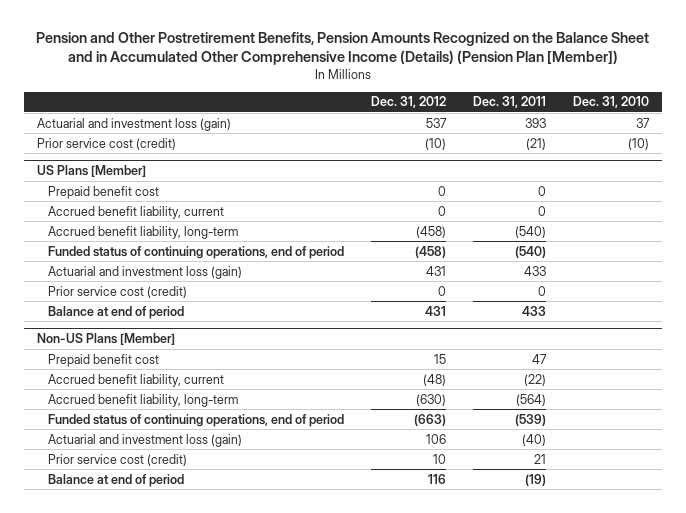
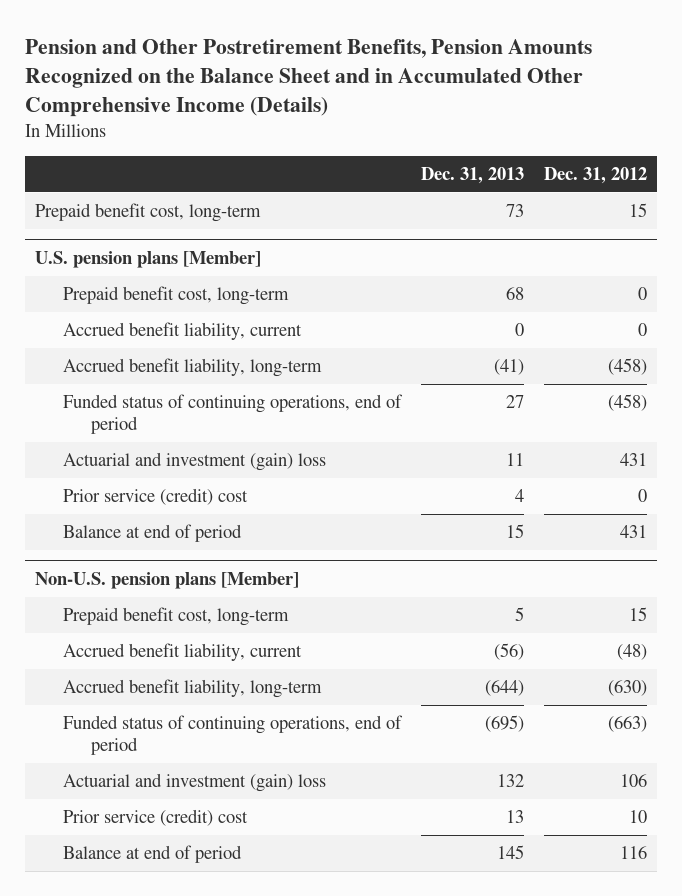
- Pension and Other Postretirement Benefits, Pension Amounts Recognized on the Balance Sheet and in Accumulated Other Comprehensive Income (Details) (Pension Plan [Member])
+ Pension and Other Postretirement Benefits, Pension Amounts Recognized on the Balance Sheet and in Accumulated Other Comprehensive Income (Details)
- | Dec. 31, 2012 | Dec. 31, 2011 | Dec. 31, 2010
+ | Dec. 31, 2013 | Dec. 31, 2012
- Actuarial and investment loss (gain) | 537 | 393 | 37
- Prior service cost (credit) | (10) | (21) | (10)
- US Plans [Member]
- Prepaid benefit cost | 0 | 0 |
+ Prepaid benefit cost, long-term | 73 | 15
+ U.S. pension plans [Member]
+ Prepaid benefit cost, long-term | 68 | 0
- Actuarial and investment loss (gain) | 431 | 433 |
- Prior service cost (credit) | 0 | 0 |
+ Actuarial and investment (gain) loss | 11 | 431
+ Prior service (credit) cost | 4 | 0
- Non-US Plans [Member]
- Prepaid benefit cost | 15 | 47 |
+ Non-U.S. pension plans [Member]
+ Prepaid benefit cost, long-term | 5 | 15
- Actuarial and investment loss (gain) | 106 | (40) |
- Prior service cost (credit) | 10 | 21 |
+ Actuarial and investment (gain) loss | 132 | 106
+ Prior service (credit) cost | 13 | 10

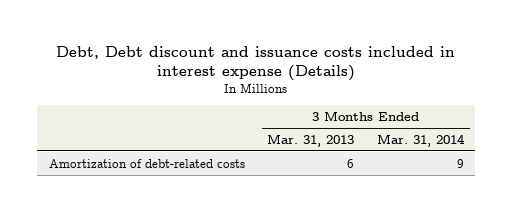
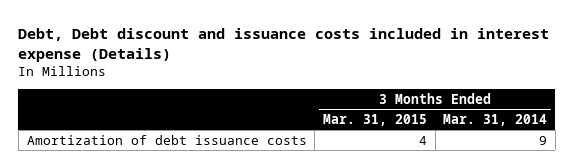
- | 3 Months Ended Mar. 31, 2013 | 3 Months Ended Mar. 31, 2014
+ | 3 Months Ended Mar. 31, 2015 | 3 Months Ended Mar. 31, 2014
- Amortization of debt-related costs | 6 | 9
+ Amortization of debt issuance costs | 4 | 9

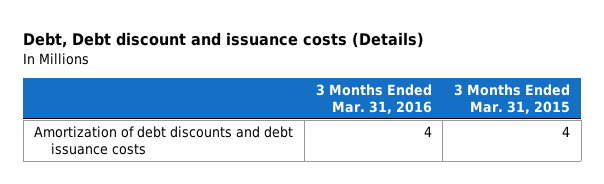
- Debt, Debt discount and issuance costs included in interest expense (Details)
+ Debt, Debt discount and issuance costs (Details)
- | 3 Months Ended Mar. 31, 2015 | 3 Months Ended Mar. 31, 2014
+ | 3 Months Ended Mar. 31, 2016 | 3 Months Ended Mar. 31, 2015
- Amortization of debt issuance costs | 4 | 9
+ Amortization of debt discounts and debt issuance costs | 4 | 4

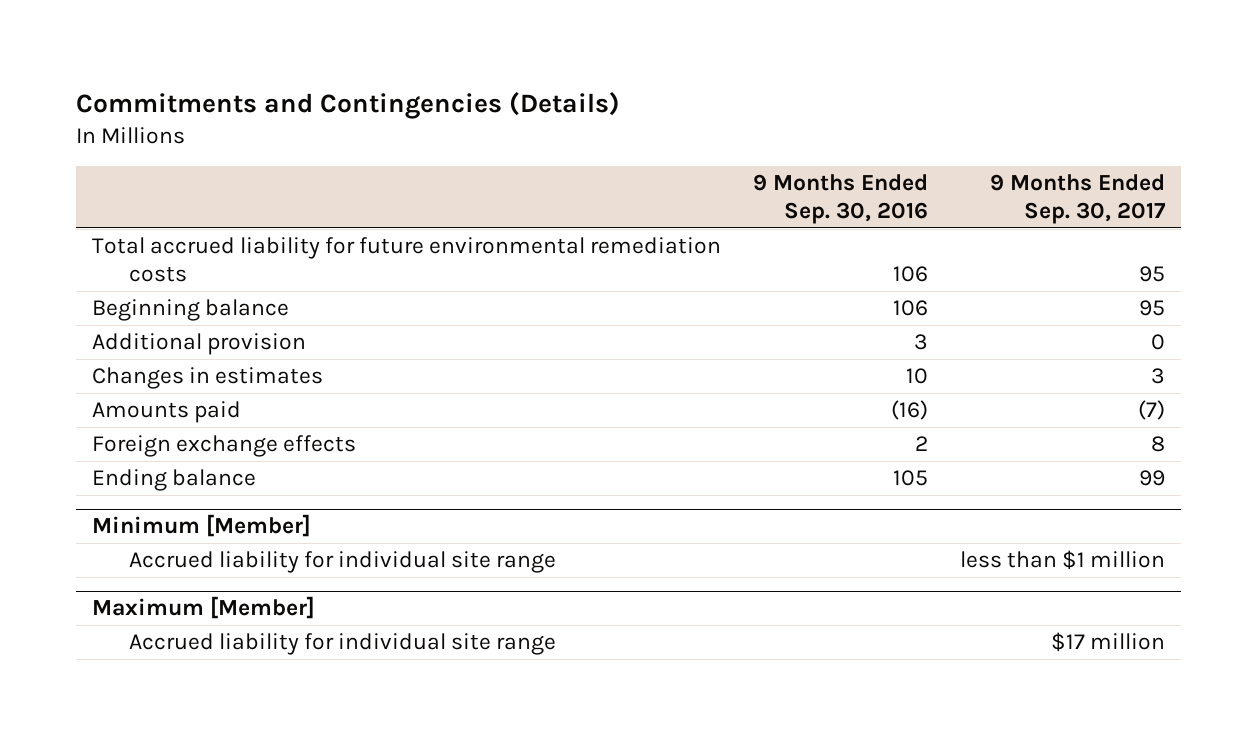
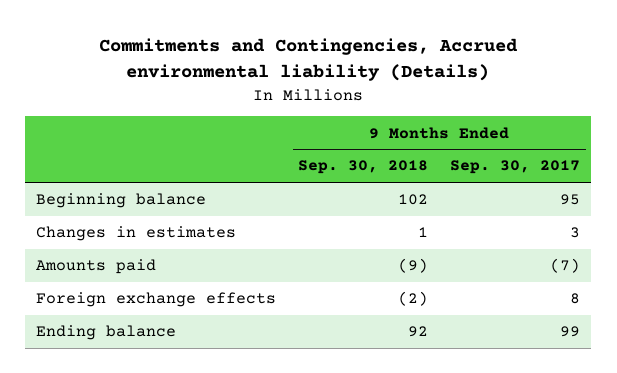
- Commitments and Contingencies (Details)
+ Commitments and Contingencies, Accrued environmental liability (Details)
- | 9 Months Ended Sep. 30, 2016 | 9 Months Ended Sep. 30, 2017
+ | 9 Months Ended Sep. 30, 2018 | 9 Months Ended Sep. 30, 2017
- Total accrued liability for future environmental remediation costs | 106 | 95
- Additional provision | 3 | 0
- Minimum [Member]
- Accrued liability for individual site range | | less than $1 million
- Maximum [Member]
- Accrued liability for individual site range | | $17 million

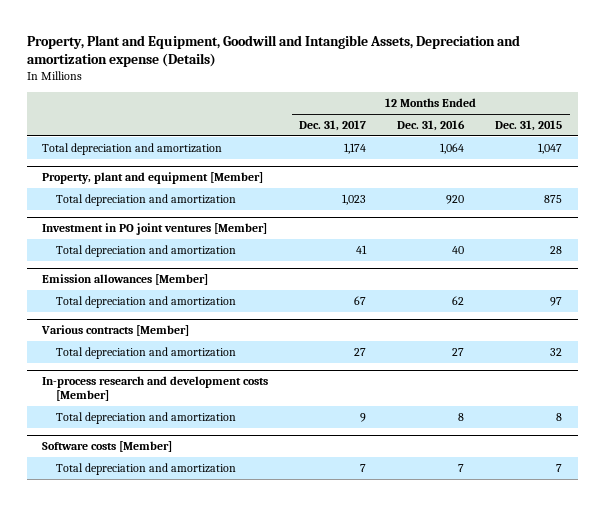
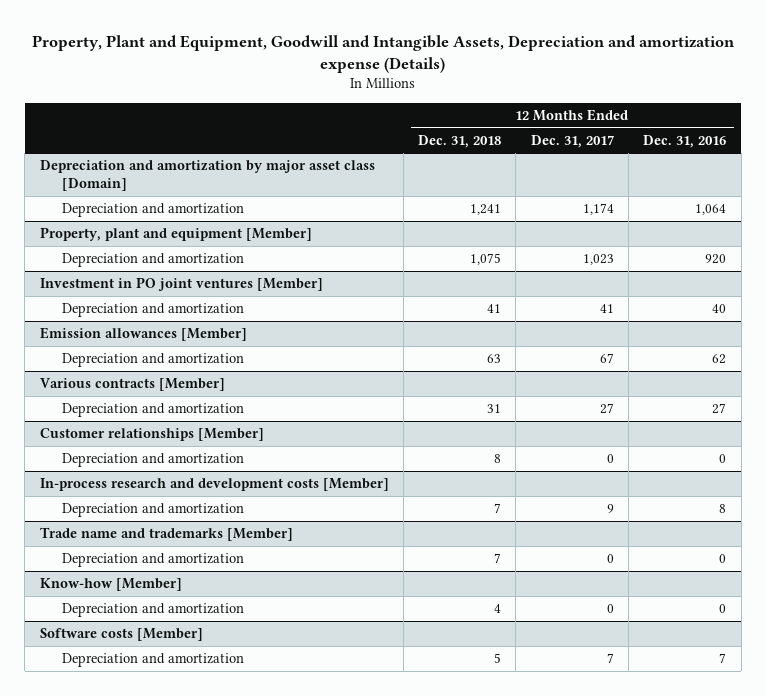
- | 12 Months Ended Dec. 31, 2017 | 12 Months Ended Dec. 31, 2016 | 12 Months Ended Dec. 31, 2015
+ | 12 Months Ended Dec. 31, 2018 | 12 Months Ended Dec. 31, 2017 | 12 Months Ended Dec. 31, 2016
- Total depreciation and amortization | 1,174 | 1,064 | 1,047
+ Depreciation and amortization by major asset class [Domain]
+ Depreciation and amortization | 1,241 | 1,174 | 1,064
@ Property, plant and equipment [Member]
- Total depreciation and amortization | 1,023 | 920 | 875
+ Depreciation and amortization | 1,075 | 1,023 | 920
@ Investment in PO joint ventures [Member]
- Total depreciation and amortization | 41 | 40 | 28
+ Depreciation and amortization | 41 | 41 | 40
@ Emission allowances [Member]
- Total depreciation and amortization | 67 | 62 | 97
+ Depreciation and amortization | 63 | 67 | 62
@ Various contracts [Member]
- Total depreciation and amortization | 27 | 27 | 32
+ Depreciation and amortization | 31 | 27 | 27
+ Customer relationships [Member]
+ Depreciation and amortization | 8 | 0 | 0
@ In-process research and development costs [Member]
- Total depreciation and amortization | 9 | 8 | 8
+ Depreciation and amortization | 7 | 9 | 8
+ Trade name and trademarks [Member]
+ Depreciation and amortization | 7 | 0 | 0
+ Know-how [Member]
+ Depreciation and amortization | 4 | 0 | 0
@ Software costs [Member]
- Total depreciation and amortization | 7 | 7 | 7
+ Depreciation and amortization | 5 | 7 | 7

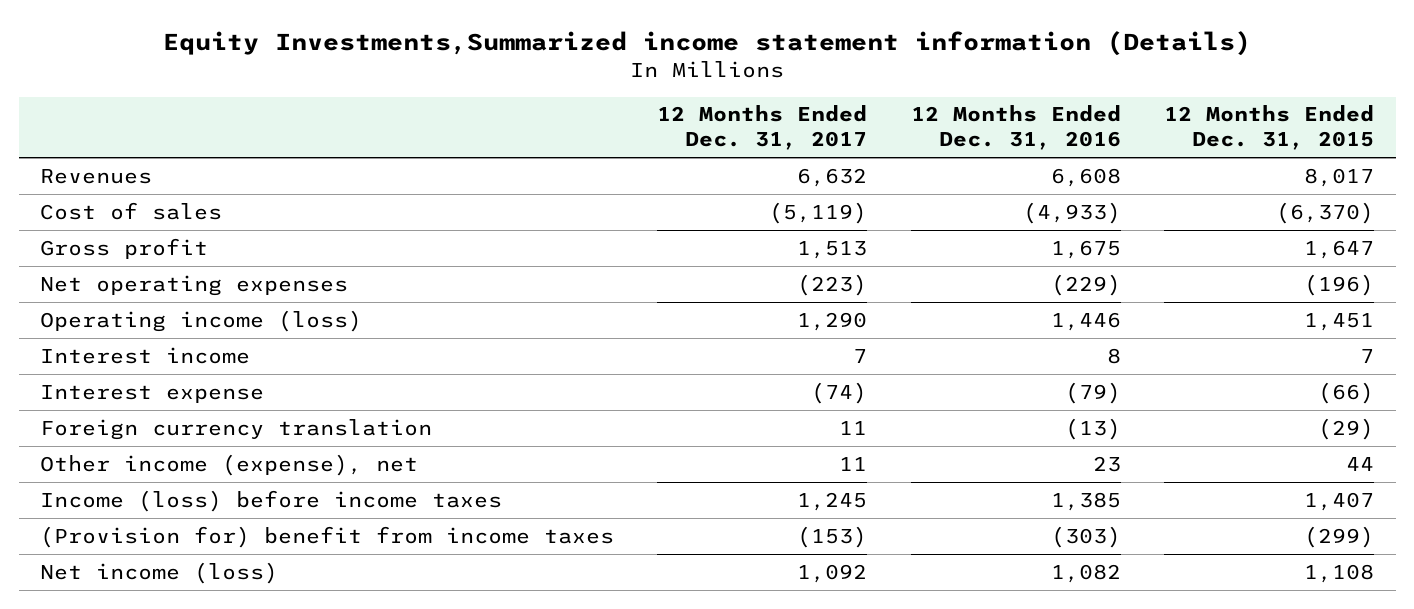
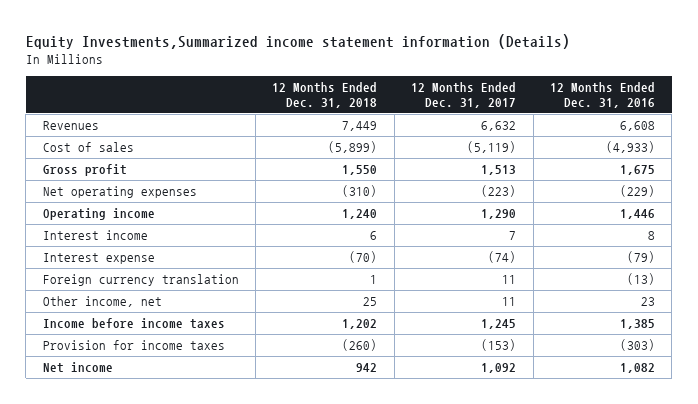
- | 12 Months Ended Dec. 31, 2017 | 12 Months Ended Dec. 31, 2016 | 12 Months Ended Dec. 31, 2015
+ | 12 Months Ended Dec. 31, 2018 | 12 Months Ended Dec. 31, 2017 | 12 Months Ended Dec. 31, 2016
- Operating income (loss) | 1,290 | 1,446 | 1,451
+ Operating income | 1,240 | 1,290 | 1,446
- Other income (expense), net | 11 | 23 | 44
- Income (loss) before income taxes | 1,245 | 1,385 | 1,407
- (Provision for) benefit from income taxes | (153) | (303) | (299)
- Net income (loss) | 1,092 | 1,082 | 1,108
+ Other income, net | 25 | 11 | 23
+ Income before income taxes | 1,202 | 1,245 | 1,385
+ Provision for income taxes | (260) | (153) | (303)
+ Net income | 942 | 1,092 | 1,082

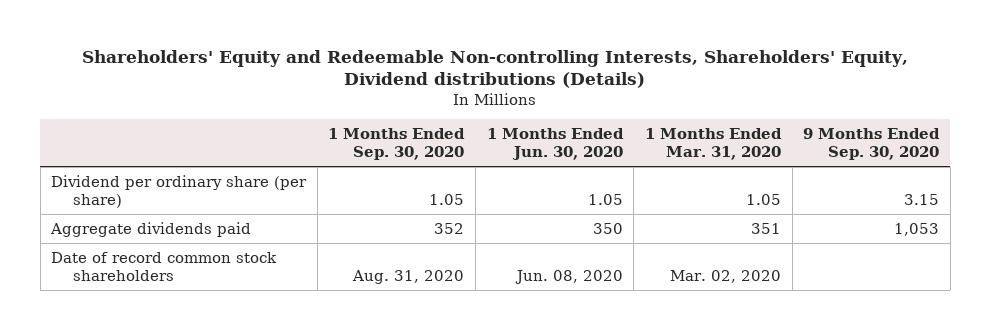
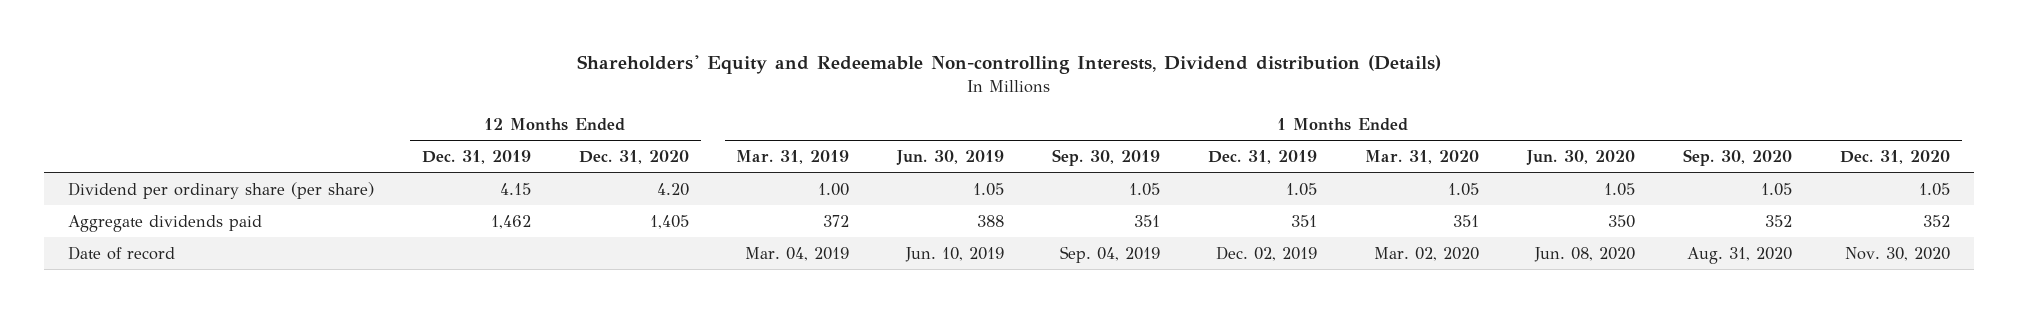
- Shareholders' Equity and Redeemable Non-controlling Interests, Shareholders' Equity, Dividend distributions (Details)
+ Shareholders' Equity and Redeemable Non-controlling Interests, Dividend distribution (Details)
- | 1 Months Ended Sep. 30, 2020 | 1 Months Ended Jun. 30, 2020 | 1 Months Ended Mar. 31, 2020 | 9 Months Ended Sep. 30, 2020
+ | 12 Months Ended Dec. 31, 2019 | 12 Months Ended Dec. 31, 2020 | 1 Months Ended Mar. 31, 2019 | 1 Months Ended Jun. 30, 2019 | 1 Months Ended Sep. 30, 2019 | 1 Months Ended Dec. 31, 2019 | 1 Months Ended Mar. 31, 2020 | 1 Months Ended Jun. 30, 2020 | 1 Months Ended Sep. 30, 2020 | 1 Months Ended Dec. 31, 2020
- Date of record common stock shareholders | Aug. 31, 2020 | Jun. 08, 2020 | Mar. 02, 2020 |
+ Date of record | | | Mar. 04, 2019 | Jun. 10, 2019 | Sep. 04, 2019 | Dec. 02, 2019 | Mar. 02, 2020 | Jun. 08, 2020 | Aug. 31, 2020 | Nov. 30, 2020

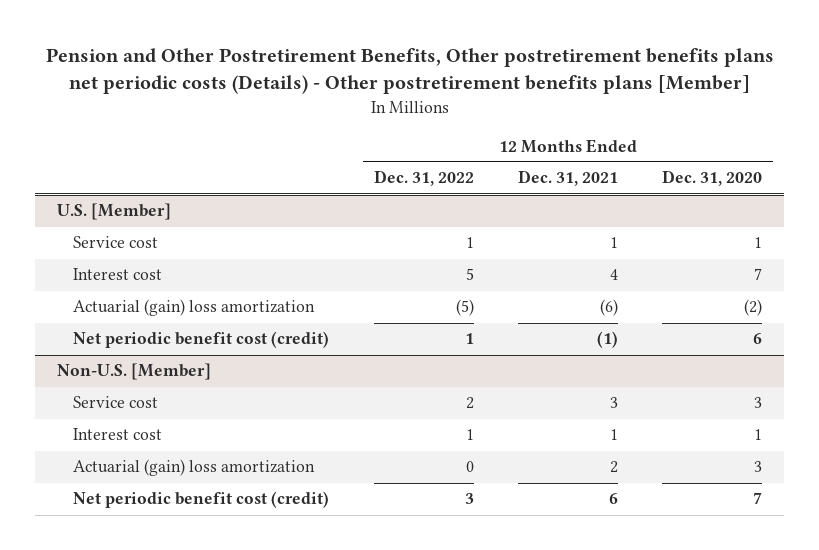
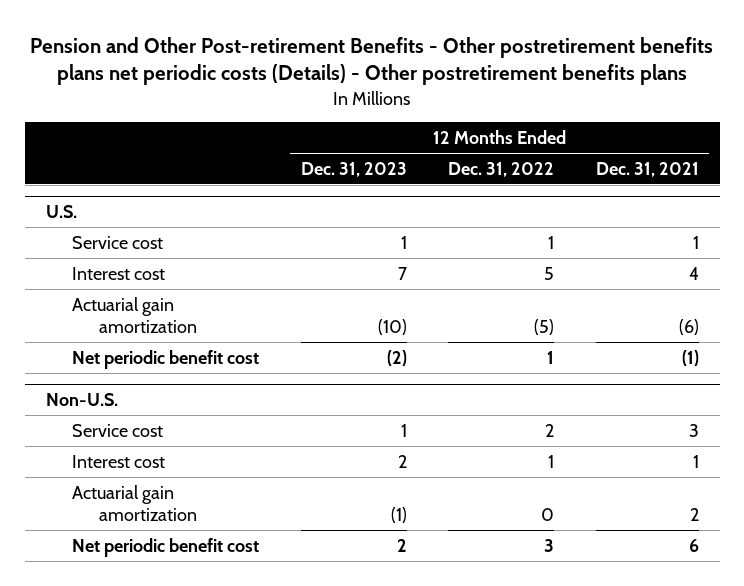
- Pension and Other Postretirement Benefits, Other postretirement benefits plans net periodic costs (Details) - Other postretirement benefits plans [Member]
+ Pension and Other Post-retirement Benefits - Other postretirement benefits plans net periodic costs (Details) - Other postretirement benefits plans
- | 12 Months Ended Dec. 31, 2022 | 12 Months Ended Dec. 31, 2021 | 12 Months Ended Dec. 31, 2020
+ | 12 Months Ended Dec. 31, 2023 | 12 Months Ended Dec. 31, 2022 | 12 Months Ended Dec. 31, 2021
- U.S. [Member]
+ U.S.
- Actuarial (gain) loss amortization | (5) | (6) | (2)
- Net periodic benefit cost (credit) | 1 | (1) | 6
- Non-U.S. [Member]
+ Actuarial gain amortization | (10) | (5) | (6)
+ Net periodic benefit cost | (2) | 1 | (1)
+ Non-U.S.
- Actuarial (gain) loss amortization | 0 | 2 | 3
- Net periodic benefit cost (credit) | 3 | 6 | 7
+ Actuarial gain amortization | (1) | 0 | 2
+ Net periodic benefit cost | 2 | 3 | 6

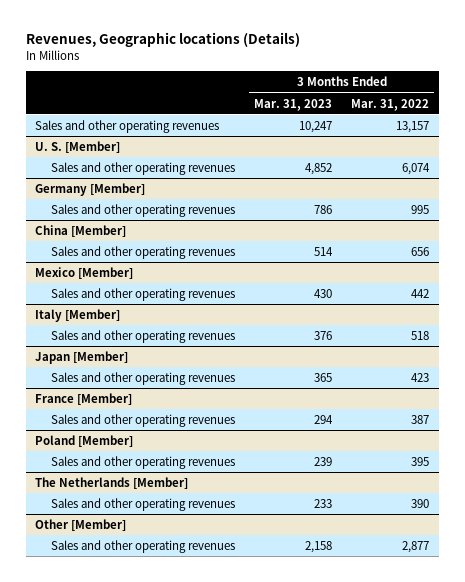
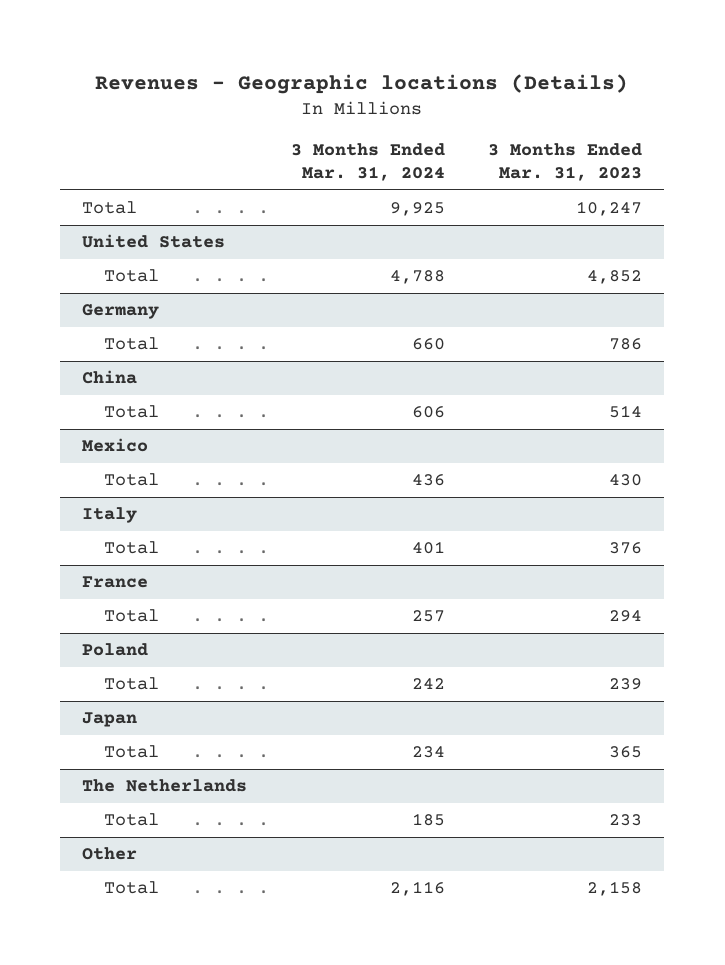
- Revenues, Geographic locations (Details)
+ Revenues - Geographic locations (Details)
- | 3 Months Ended Mar. 31, 2023 | 3 Months Ended Mar. 31, 2022
+ | 3 Months Ended Mar. 31, 2024 | 3 Months Ended Mar. 31, 2023
- Sales and other operating revenues | 10,247 | 13,157
- U. S. [Member]
- Sales and other operating revenues | 4,852 | 6,074
- Germany [Member]
- Sales and other operating revenues | 786 | 995
- China [Member]
- Sales and other operating revenues | 514 | 656
- Mexico [Member]
- Sales and other operating revenues | 430 | 442
- Italy [Member]
- Sales and other operating revenues | 376 | 518
- Japan [Member]
- Sales and other operating revenues | 365 | 423
- France [Member]
- Sales and other operating revenues | 294 | 387
- Poland [Member]
- Sales and other operating revenues | 239 | 395
- The Netherlands [Member]
- Sales and other operating revenues | 233 | 390
- Other [Member]
- Sales and other operating revenues | 2,158 | 2,877
+ Total | 9,925 | 10,247
+ United States
+ Total | 4,788 | 4,852
+ Germany
+ Total | 660 | 786
+ China
+ Total | 606 | 514
+ Mexico
+ Total | 436 | 430
+ Italy
+ Total | 401 | 376
+ France
+ Total | 257 | 294
+ Poland
+ Total | 242 | 239
+ Japan
+ Total | 234 | 365
+ The Netherlands
+ Total | 185 | 233
+ Other
+ Total | 2,116 | 2,158

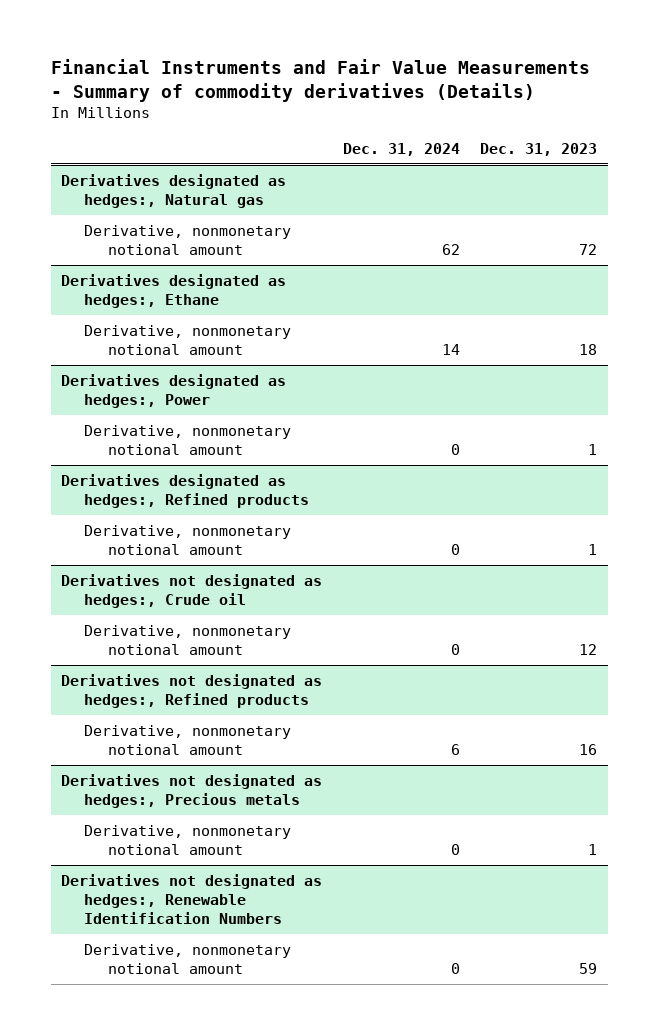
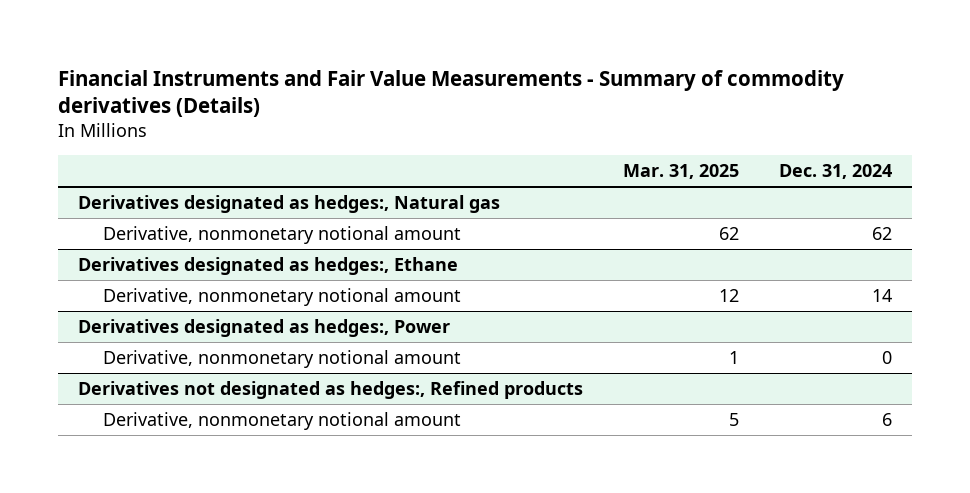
- | Dec. 31, 2024 | Dec. 31, 2023
+ | Mar. 31, 2025 | Dec. 31, 2024
- Derivatives designated as hedges:, Refined products
- Derivative, nonmonetary notional amount | 0 | 1
- Derivatives not designated as hedges:, Crude oil
- Derivative, nonmonetary notional amount | 0 | 12
- Derivatives not designated as hedges:, Precious metals
- Derivative, nonmonetary notional amount | 0 | 1
- Derivatives not designated as hedges:, Renewable Identification Numbers
- Derivative, nonmonetary notional amount | 0 | 59

